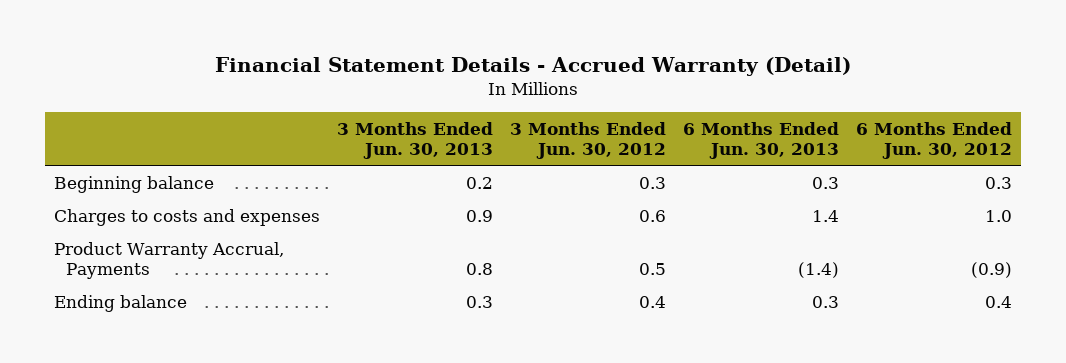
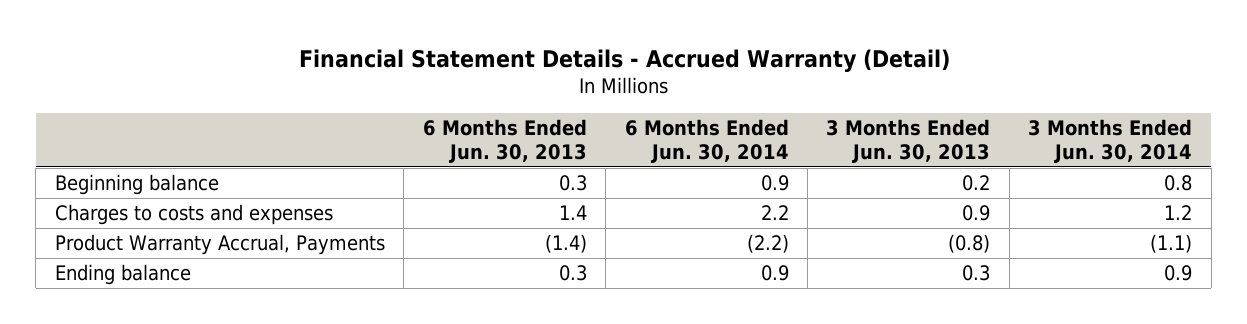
- | 3 Months Ended Jun. 30, 2013 | 3 Months Ended Jun. 30, 2012 | 6 Months Ended Jun. 30, 2013 | 6 Months Ended Jun. 30, 2012
+ | 6 Months Ended Jun. 30, 2013 | 6 Months Ended Jun. 30, 2014 | 3 Months Ended Jun. 30, 2013 | 3 Months Ended Jun. 30, 2014
- Product Warranty Accrual, Payments | 0.8 | 0.5 | (1.4) | (0.9)
+ Product Warranty Accrual, Payments | (1.4) | (2.2) | (0.8) | (1.1)

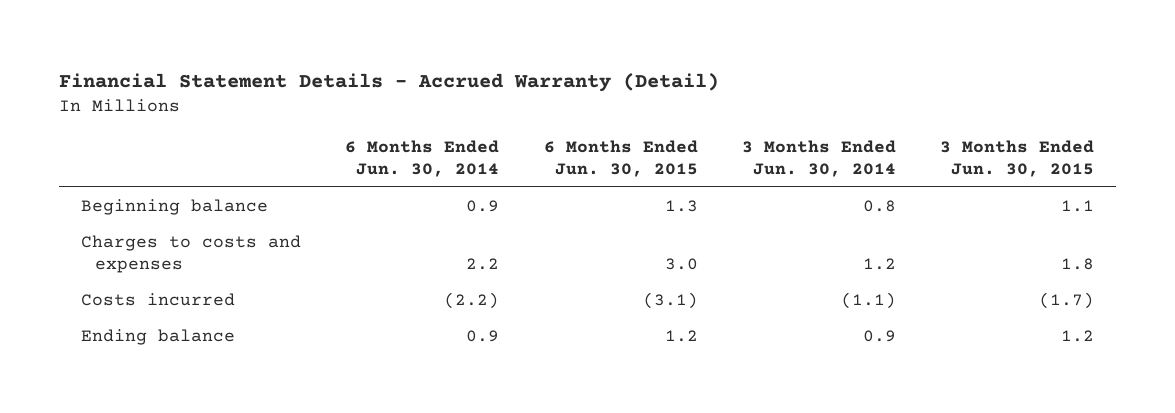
- | 6 Months Ended Jun. 30, 2013 | 6 Months Ended Jun. 30, 2014 | 3 Months Ended Jun. 30, 2013 | 3 Months Ended Jun. 30, 2014
+ | 6 Months Ended Jun. 30, 2014 | 6 Months Ended Jun. 30, 2015 | 3 Months Ended Jun. 30, 2014 | 3 Months Ended Jun. 30, 2015
- Product Warranty Accrual, Payments | (1.4) | (2.2) | (0.8) | (1.1)
+ Costs incurred | (2.2) | (3.1) | (1.1) | (1.7)

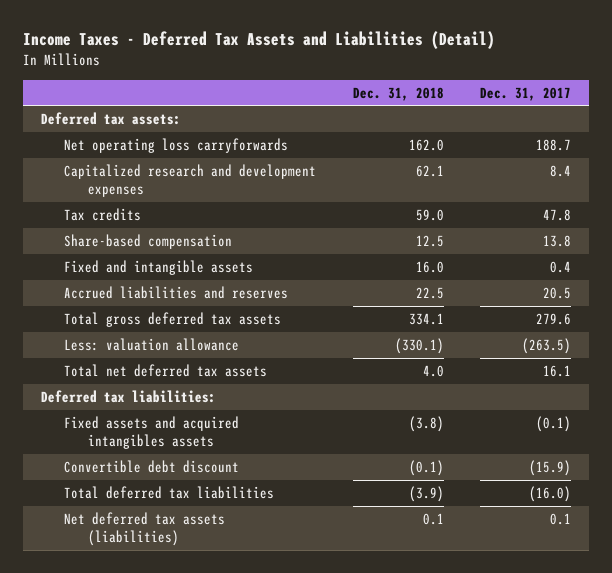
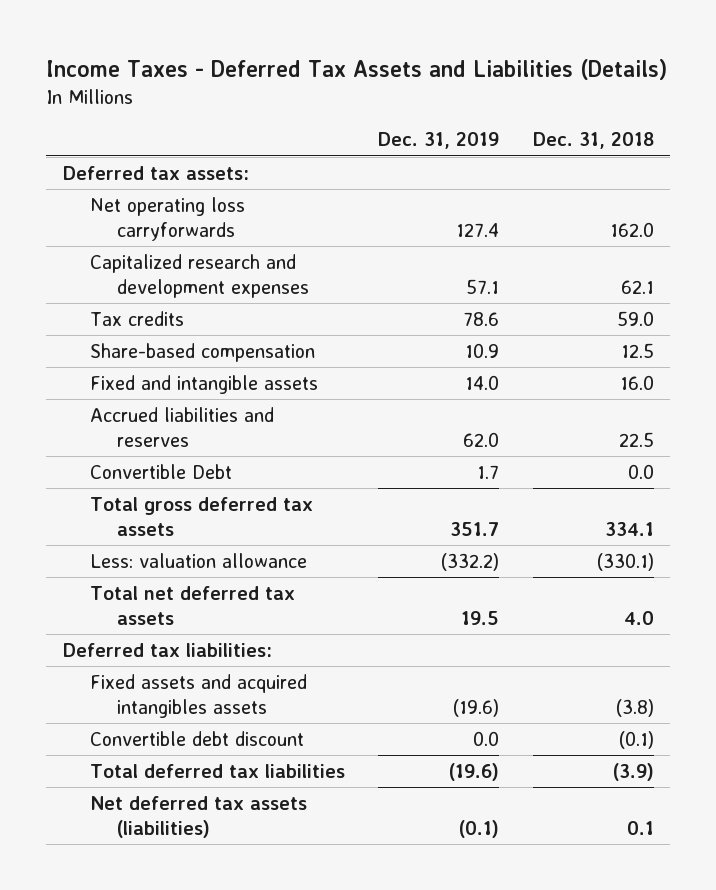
- Income Taxes - Deferred Tax Assets and Liabilities (Detail)
+ Income Taxes - Deferred Tax Assets and Liabilities (Details)
- | Dec. 31, 2018 | Dec. 31, 2017
+ | Dec. 31, 2019 | Dec. 31, 2018
+ Convertible Debt | 1.7 | 0.0

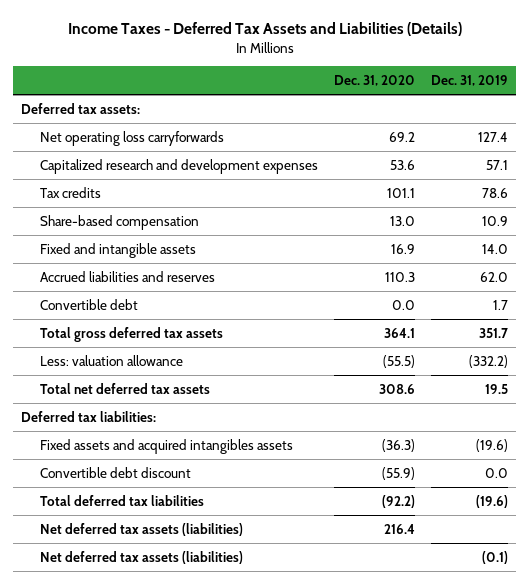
- | Dec. 31, 2019 | Dec. 31, 2018
+ | Dec. 31, 2020 | Dec. 31, 2019
- Convertible Debt | 1.7 | 0.0
+ Convertible debt | 0.0 | 1.7
+ Net deferred tax assets (liabilities) | 216.4 |

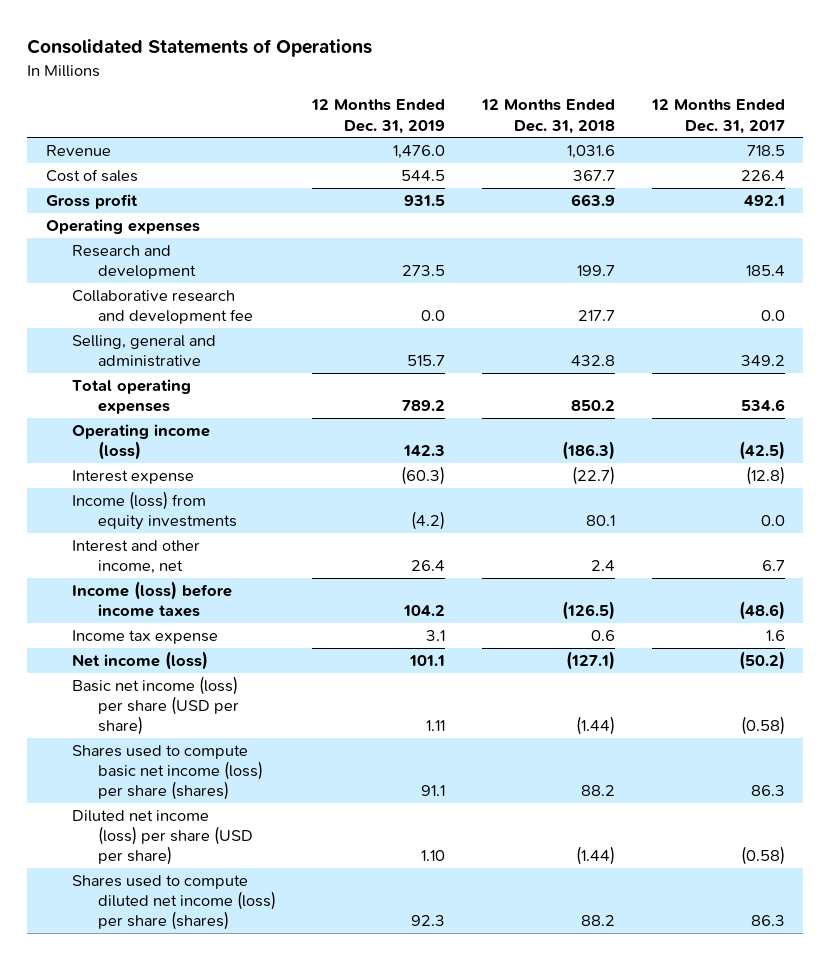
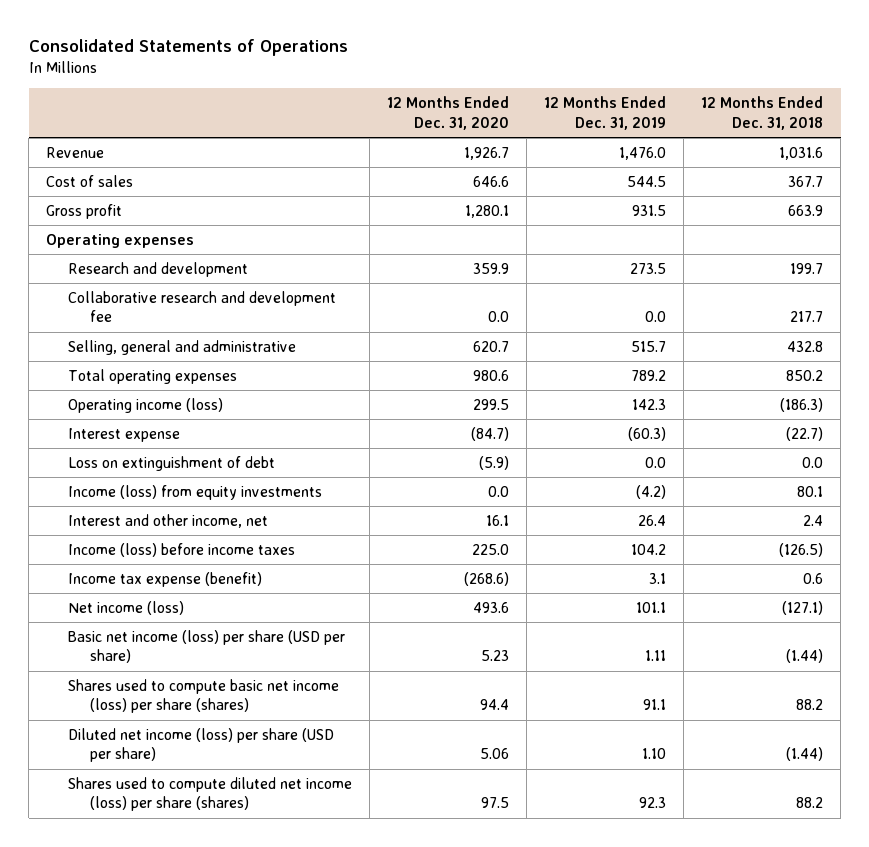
- | 12 Months Ended Dec. 31, 2019 | 12 Months Ended Dec. 31, 2018 | 12 Months Ended Dec. 31, 2017
+ | 12 Months Ended Dec. 31, 2020 | 12 Months Ended Dec. 31, 2019 | 12 Months Ended Dec. 31, 2018
+ Loss on extinguishment of debt | (5.9) | 0.0 | 0.0
- Income tax expense | 3.1 | 0.6 | 1.6
+ Income tax expense (benefit) | (268.6) | 3.1 | 0.6

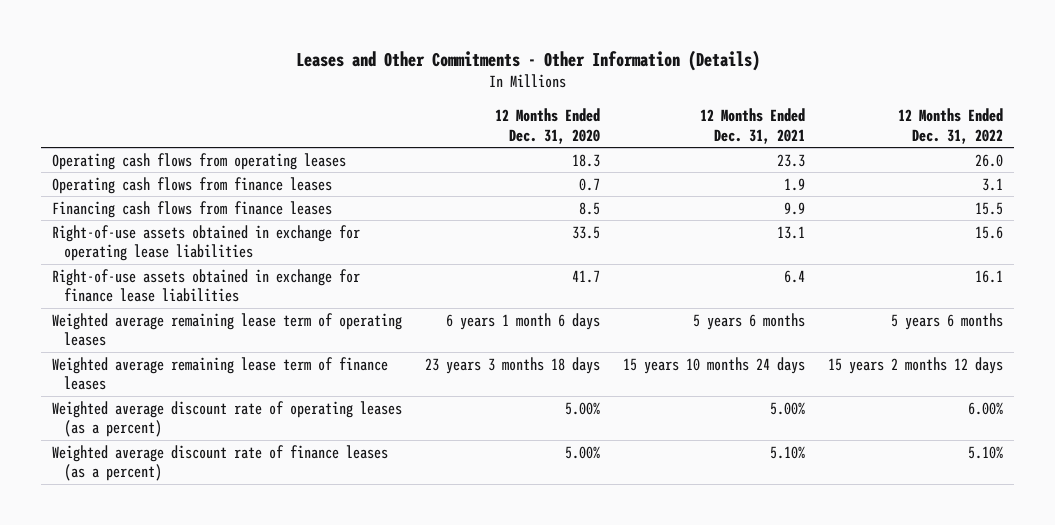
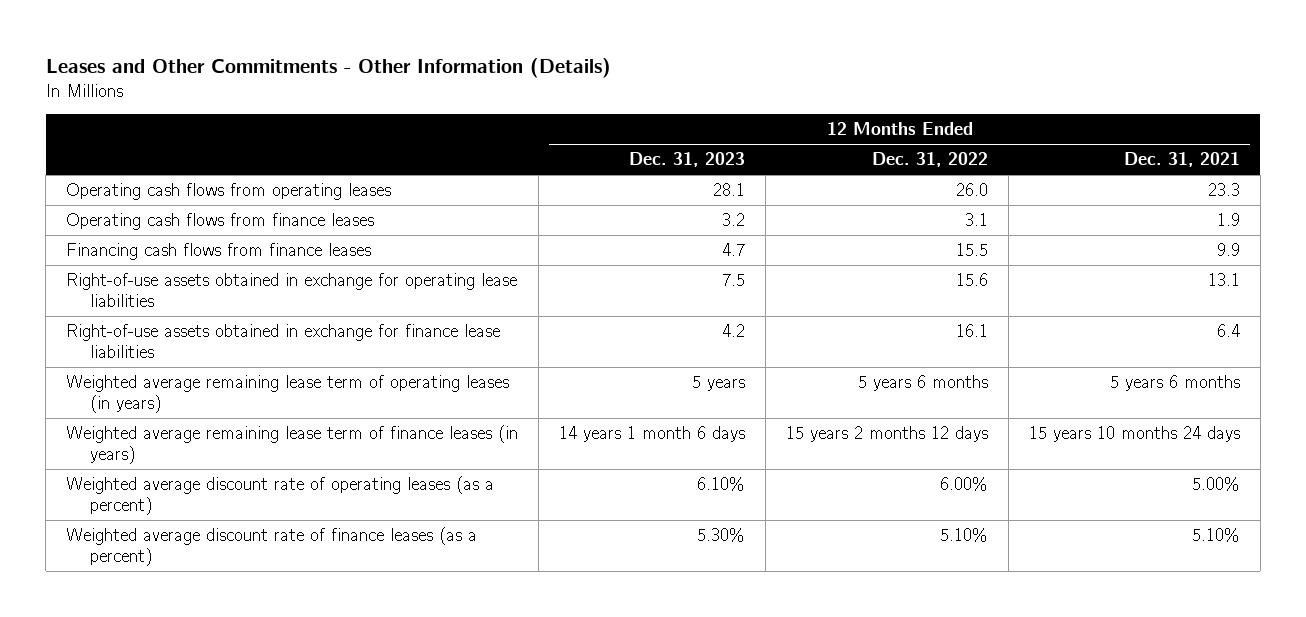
- | 12 Months Ended Dec. 31, 2020 | 12 Months Ended Dec. 31, 2021 | 12 Months Ended Dec. 31, 2022
+ | 12 Months Ended Dec. 31, 2023 | 12 Months Ended Dec. 31, 2022 | 12 Months Ended Dec. 31, 2021
- Weighted average remaining lease term of operating leases | 6 years 1 month 6 days | 5 years 6 months | 5 years 6 months
- Weighted average remaining lease term of finance leases | 23 years 3 months 18 days | 15 years 10 months 24 days | 15 years 2 months 12 days
+ Weighted average remaining lease term of operating leases (in years) | 5 years | 5 years 6 months | 5 years 6 months
+ Weighted average remaining lease term of finance leases (in years) | 14 years 1 month 6 days | 15 years 2 months 12 days | 15 years 10 months 24 days

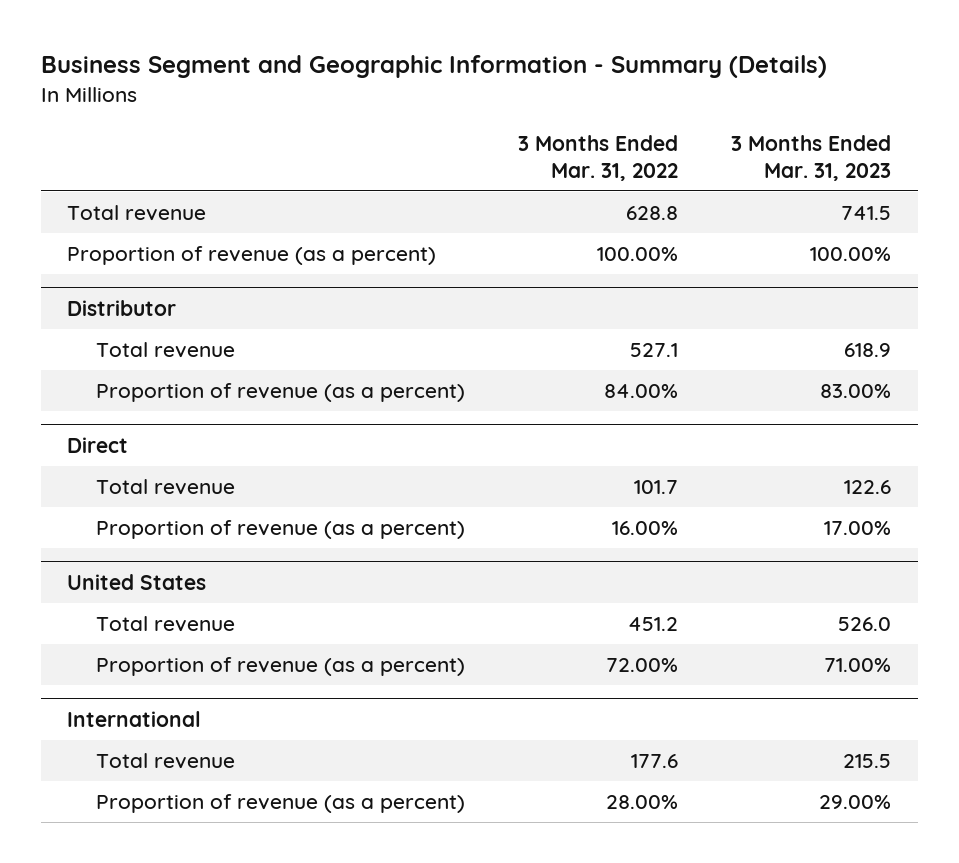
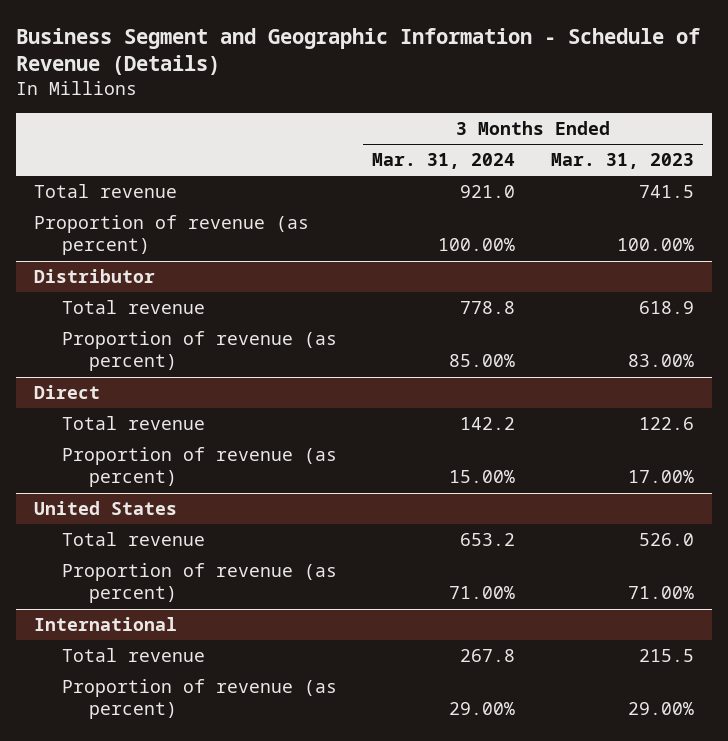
- Business Segment and Geographic Information - Summary (Details)
+ Business Segment and Geographic Information - Schedule of Revenue (Details)
- | 3 Months Ended Mar. 31, 2022 | 3 Months Ended Mar. 31, 2023
+ | 3 Months Ended Mar. 31, 2024 | 3 Months Ended Mar. 31, 2023
- Proportion of revenue (as a percent) | 100.00% | 100.00%
+ Proportion of revenue (as percent) | 100.00% | 100.00%
@ Distributor
- Proportion of revenue (as a percent) | 84.00% | 83.00%
+ Proportion of revenue (as percent) | 85.00% | 83.00%
@ Direct
- Proportion of revenue (as a percent) | 16.00% | 17.00%
+ Proportion of revenue (as percent) | 15.00% | 17.00%
@ United States
- Proportion of revenue (as a percent) | 72.00% | 71.00%
+ Proportion of revenue (as percent) | 71.00% | 71.00%
@ International
- Proportion of revenue (as a percent) | 28.00% | 29.00%
+ Proportion of revenue (as percent) | 29.00% | 29.00%

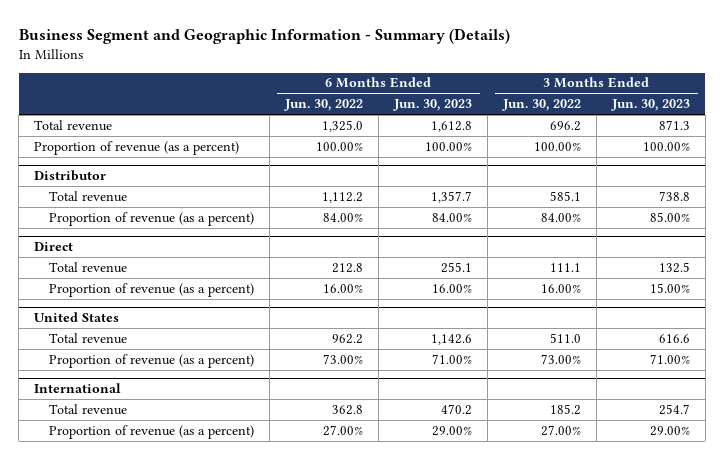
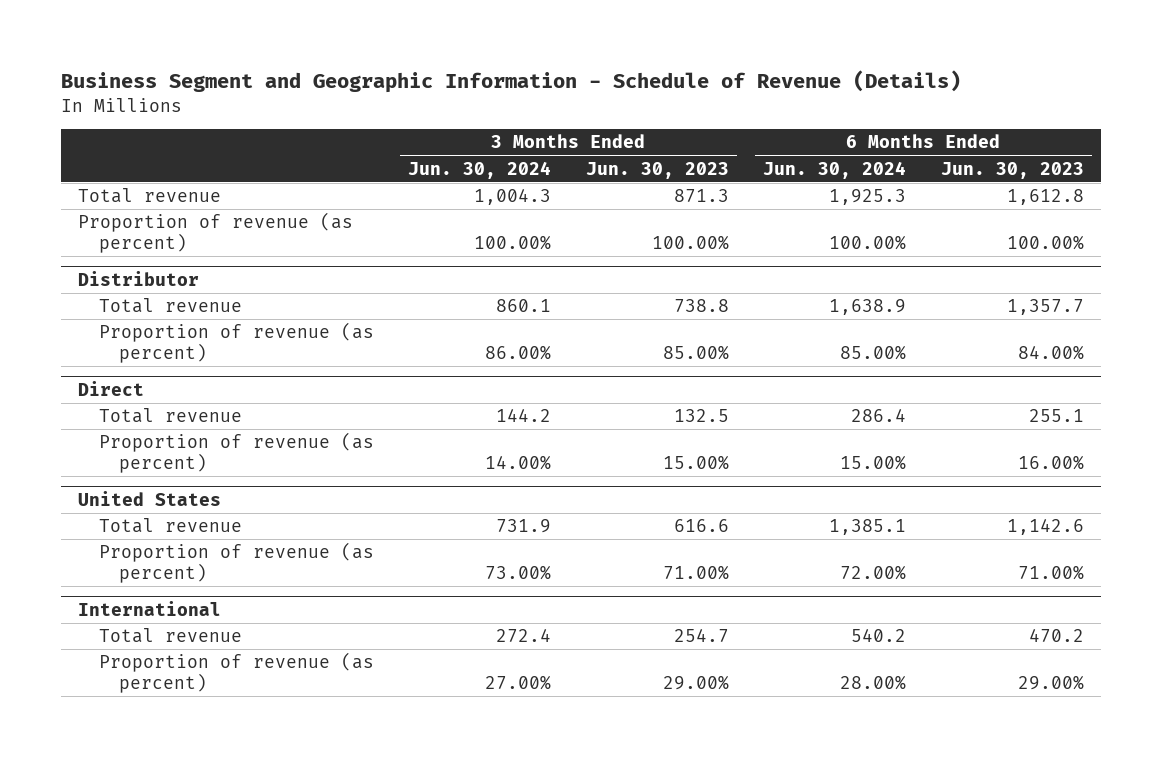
- Business Segment and Geographic Information - Summary (Details)
+ Business Segment and Geographic Information - Schedule of Revenue (Details)
- | 6 Months Ended Jun. 30, 2022 | 6 Months Ended Jun. 30, 2023 | 3 Months Ended Jun. 30, 2022 | 3 Months Ended Jun. 30, 2023
+ | 3 Months Ended Jun. 30, 2024 | 3 Months Ended Jun. 30, 2023 | 6 Months Ended Jun. 30, 2024 | 6 Months Ended Jun. 30, 2023
- Proportion of revenue (as a percent) | 100.00% | 100.00% | 100.00% | 100.00%
+ Proportion of revenue (as percent) | 100.00% | 100.00% | 100.00% | 100.00%
@ Distributor
- Proportion of revenue (as a percent) | 84.00% | 84.00% | 84.00% | 85.00%
+ Proportion of revenue (as percent) | 86.00% | 85.00% | 85.00% | 84.00%
@ Direct
- Proportion of revenue (as a percent) | 16.00% | 16.00% | 16.00% | 15.00%
+ Proportion of revenue (as percent) | 14.00% | 15.00% | 15.00% | 16.00%
@ United States
- Proportion of revenue (as a percent) | 73.00% | 71.00% | 73.00% | 71.00%
+ Proportion of revenue (as percent) | 73.00% | 71.00% | 72.00% | 71.00%
@ International
- Proportion of revenue (as a percent) | 27.00% | 29.00% | 27.00% | 29.00%
+ Proportion of revenue (as percent) | 27.00% | 29.00% | 28.00% | 29.00%

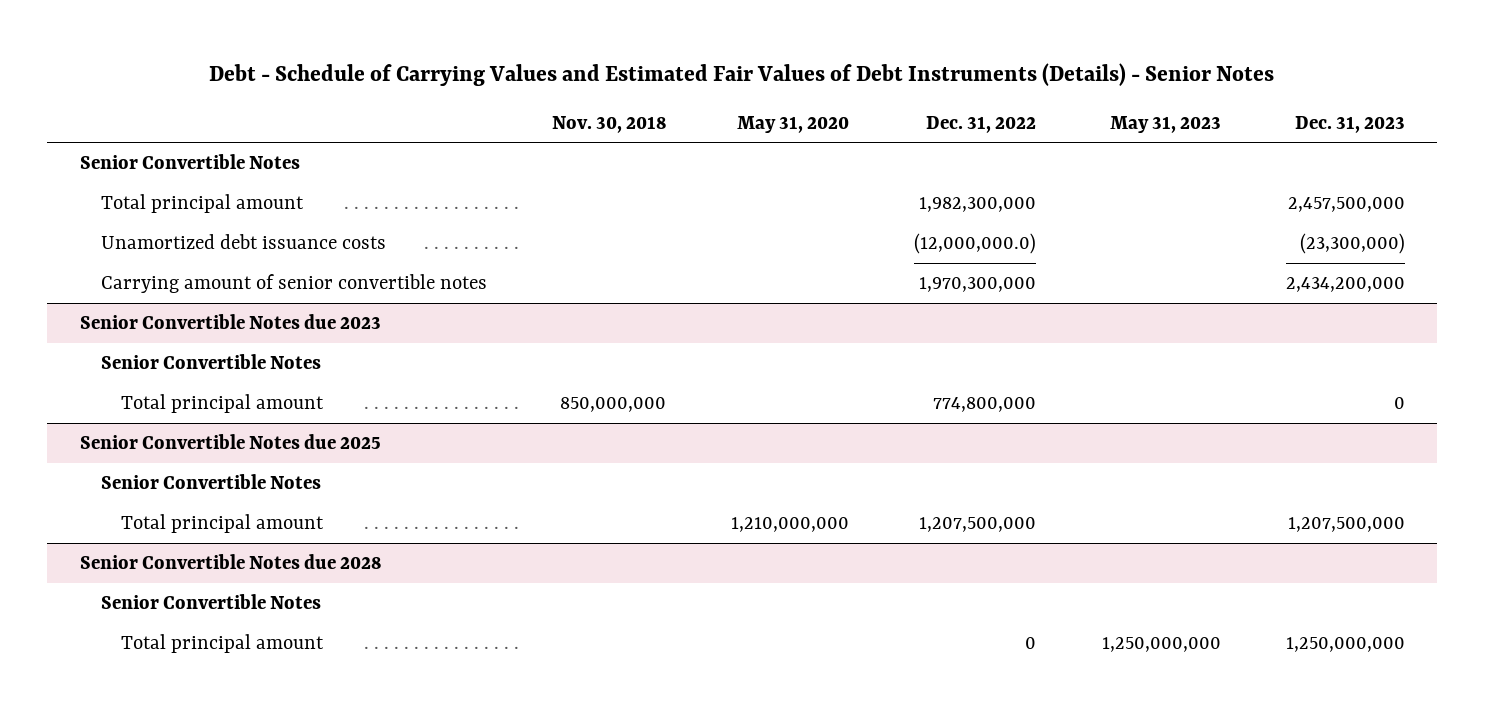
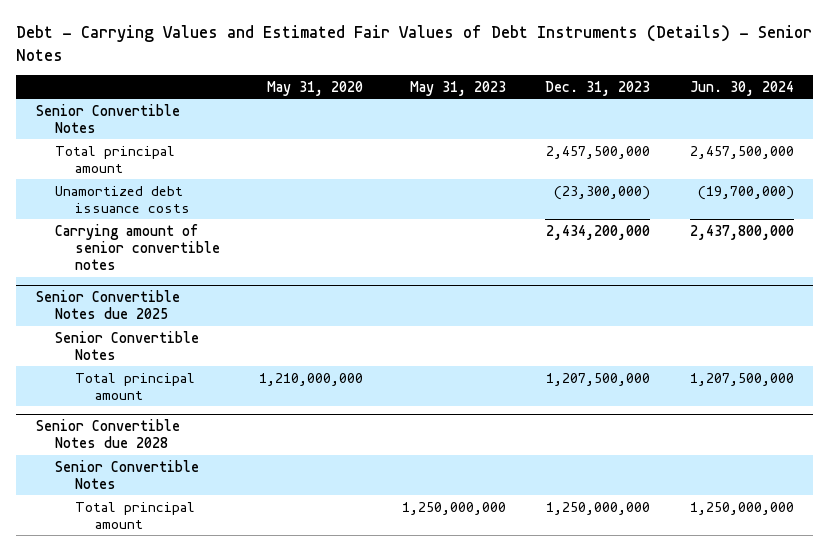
- Debt - Schedule of Carrying Values and Estimated Fair Values of Debt Instruments (Details) - Senior Notes
+ Debt - Carrying Values and Estimated Fair Values of Debt Instruments (Details) - Senior Notes
- | Nov. 30, 2018 | May 31, 2020 | Dec. 31, 2022 | May 31, 2023 | Dec. 31, 2023
+ | May 31, 2020 | May 31, 2023 | Dec. 31, 2023 | Jun. 30, 2024
- Senior Convertible Notes due 2023
- Senior Convertible Notes
- Total principal amount | 850,000,000 | | 774,800,000 | | 0

